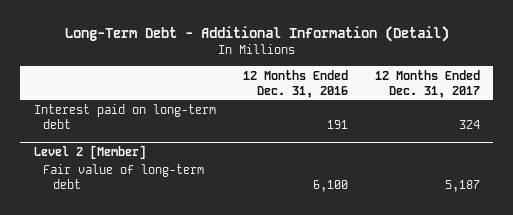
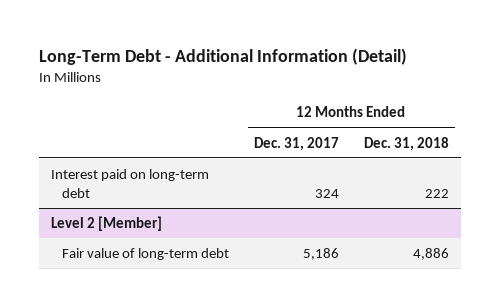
- | 12 Months Ended Dec. 31, 2016 | 12 Months Ended Dec. 31, 2017
+ | 12 Months Ended Dec. 31, 2017 | 12 Months Ended Dec. 31, 2018
@ Level 2 [Member]
- Fair value of long-term debt | 6,100 | 5,187
+ Fair value of long-term debt | 5,186 | 4,886

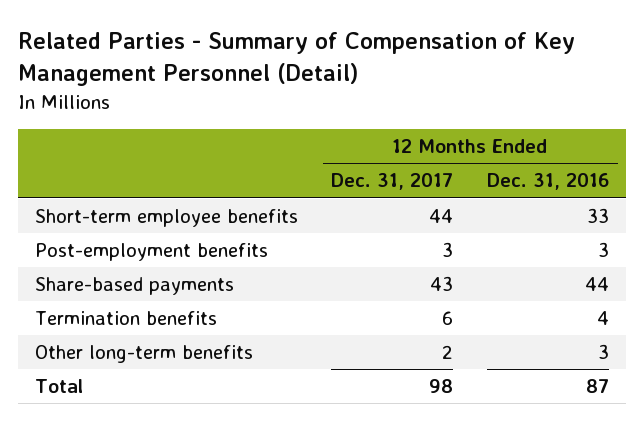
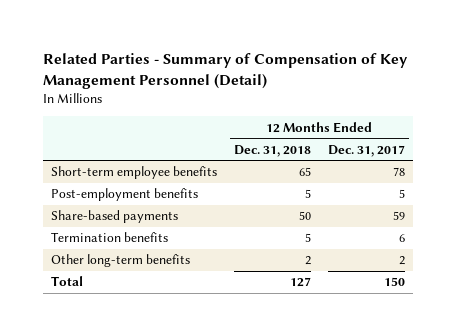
- | 12 Months Ended Dec. 31, 2017 | 12 Months Ended Dec. 31, 2016
+ | 12 Months Ended Dec. 31, 2018 | 12 Months Ended Dec. 31, 2017
- Short-term employee benefits | 44 | 33
- Post-employment benefits | 3 | 3
- Share-based payments | 43 | 44
+ Short-term employee benefits | 65 | 78
+ Post-employment benefits | 5 | 5
+ Share-based payments | 50 | 59
- Total | 98 | 87
+ Total | 127 | 150

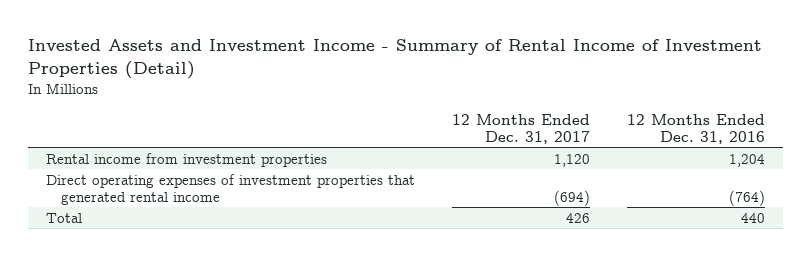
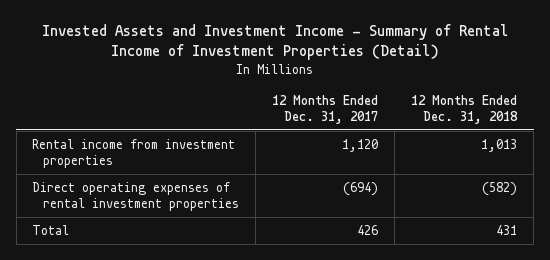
- | 12 Months Ended Dec. 31, 2017 | 12 Months Ended Dec. 31, 2016
+ | 12 Months Ended Dec. 31, 2017 | 12 Months Ended Dec. 31, 2018
- Direct operating expenses of investment properties that generated rental income | (694) | (764)
+ Direct operating expenses of rental investment properties | (694) | (582)

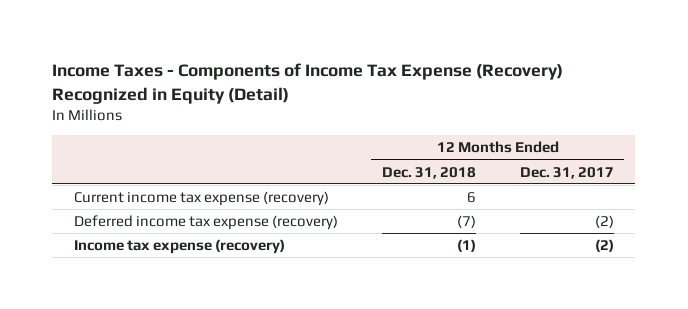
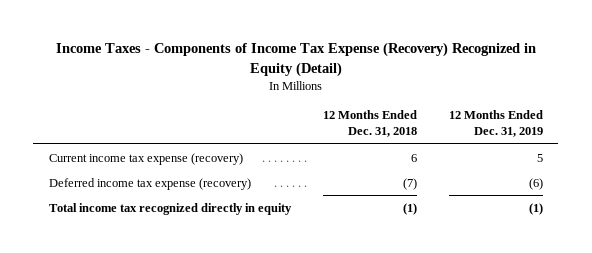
- | 12 Months Ended Dec. 31, 2018 | 12 Months Ended Dec. 31, 2017
+ | 12 Months Ended Dec. 31, 2018 | 12 Months Ended Dec. 31, 2019
- Income tax expense (recovery) | (1) | (2)
+ Total income tax recognized directly in equity | (1) | (1)

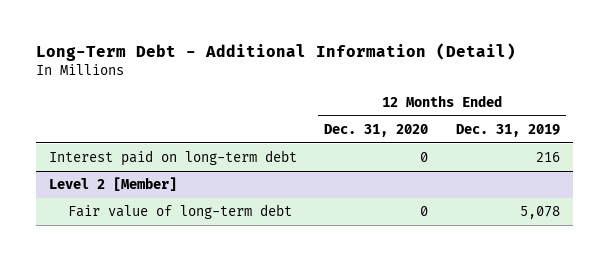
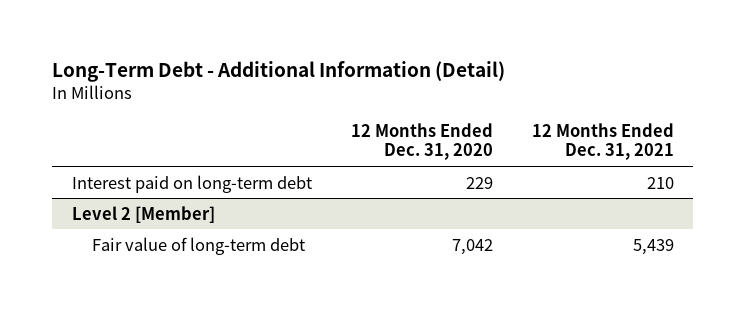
- | 12 Months Ended Dec. 31, 2020 | 12 Months Ended Dec. 31, 2019
+ | 12 Months Ended Dec. 31, 2020 | 12 Months Ended Dec. 31, 2021
- Interest paid on long-term debt | 0 | 216
+ Interest paid on long-term debt | 229 | 210
@ Level 2 [Member]
- Fair value of long-term debt | 0 | 5,078
+ Fair value of long-term debt | 7,042 | 5,439

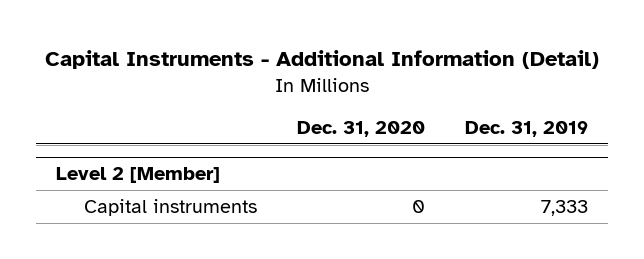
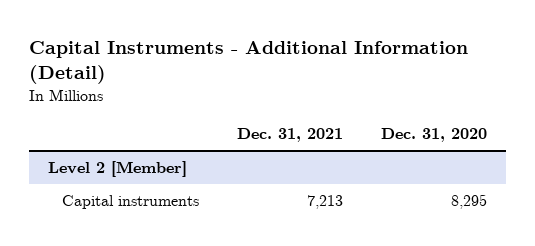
- | Dec. 31, 2020 | Dec. 31, 2019
+ | Dec. 31, 2021 | Dec. 31, 2020
@ Level 2 [Member]
- Capital instruments | 0 | 7,333
+ Capital instruments | 7,213 | 8,295

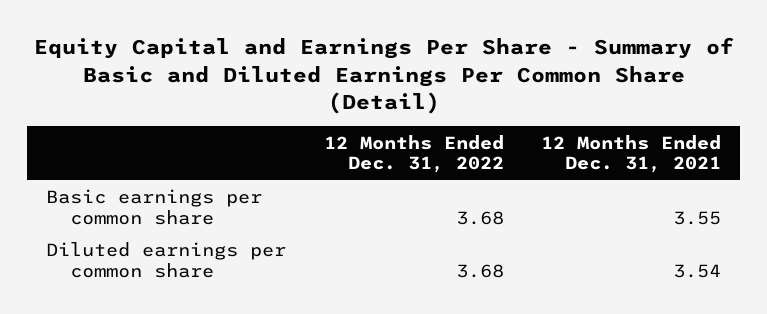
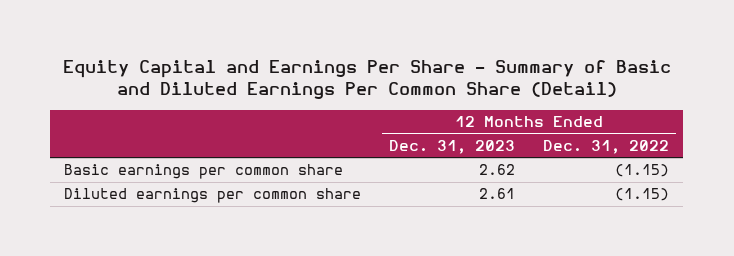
- | 12 Months Ended Dec. 31, 2022 | 12 Months Ended Dec. 31, 2021
+ | 12 Months Ended Dec. 31, 2023 | 12 Months Ended Dec. 31, 2022
- Basic earnings per common share | 3.68 | 3.55
- Diluted earnings per common share | 3.68 | 3.54
+ Basic earnings per common share | 2.62 | (1.15)
+ Diluted earnings per common share | 2.61 | (1.15)

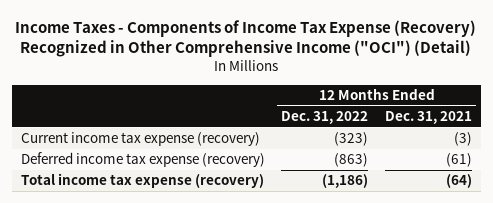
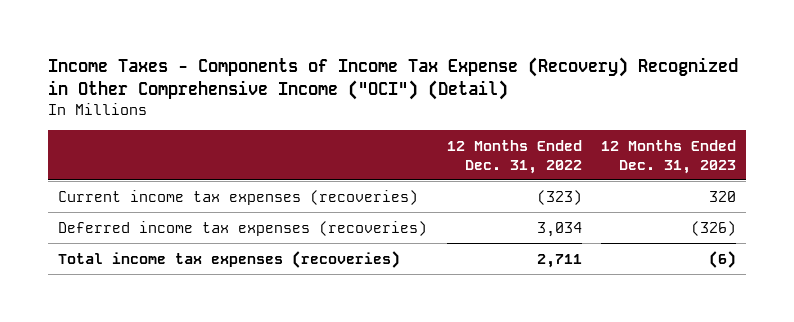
- | 12 Months Ended Dec. 31, 2022 | 12 Months Ended Dec. 31, 2021
+ | 12 Months Ended Dec. 31, 2022 | 12 Months Ended Dec. 31, 2023
- Current income tax expense (recovery) | (323) | (3)
- Deferred income tax expense (recovery) | (863) | (61)
- Total income tax expense (recovery) | (1,186) | (64)
+ Current income tax expenses (recoveries) | (323) | 320
+ Deferred income tax expenses (recoveries) | 3,034 | (326)
+ Total income tax expenses (recoveries) | 2,711 | (6)

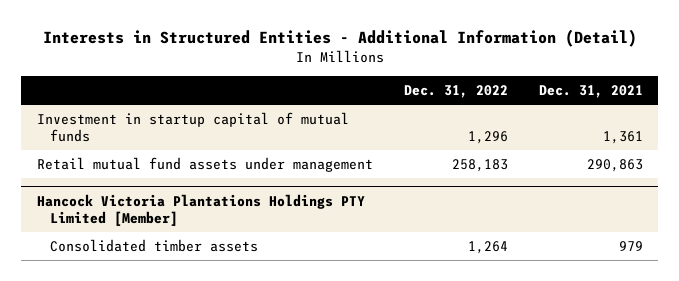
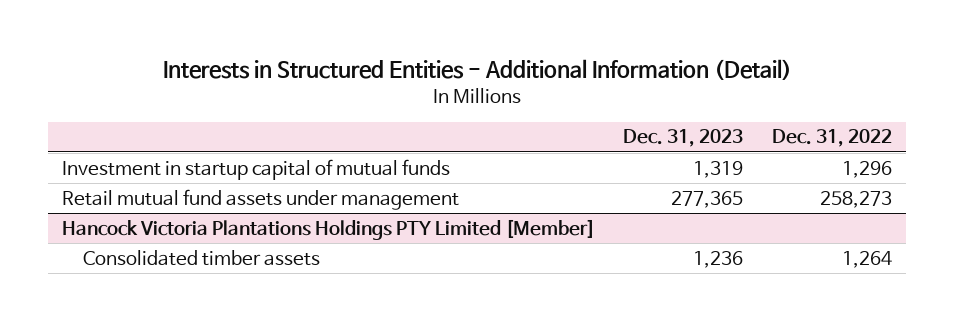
- | Dec. 31, 2022 | Dec. 31, 2021
+ | Dec. 31, 2023 | Dec. 31, 2022
- Retail mutual fund assets under management | 258,183 | 290,863
+ Retail mutual fund assets under management | 277,365 | 258,273

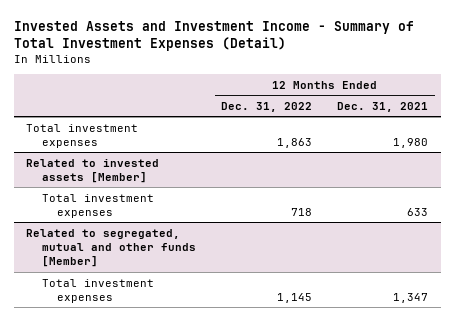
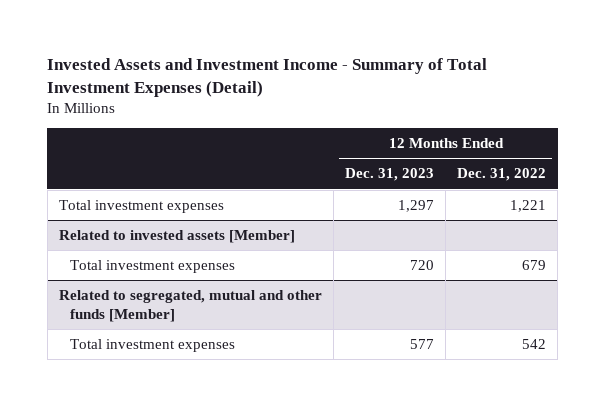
- | 12 Months Ended Dec. 31, 2022 | 12 Months Ended Dec. 31, 2021
+ | 12 Months Ended Dec. 31, 2023 | 12 Months Ended Dec. 31, 2022
- Total investment expenses | 1,863 | 1,980
+ Total investment expenses | 1,297 | 1,221
@ Related to invested assets [Member]
- Total investment expenses | 718 | 633
+ Total investment expenses | 720 | 679
@ Related to segregated, mutual and other funds [Member]
- Total investment expenses | 1,145 | 1,347
+ Total investment expenses | 577 | 542

